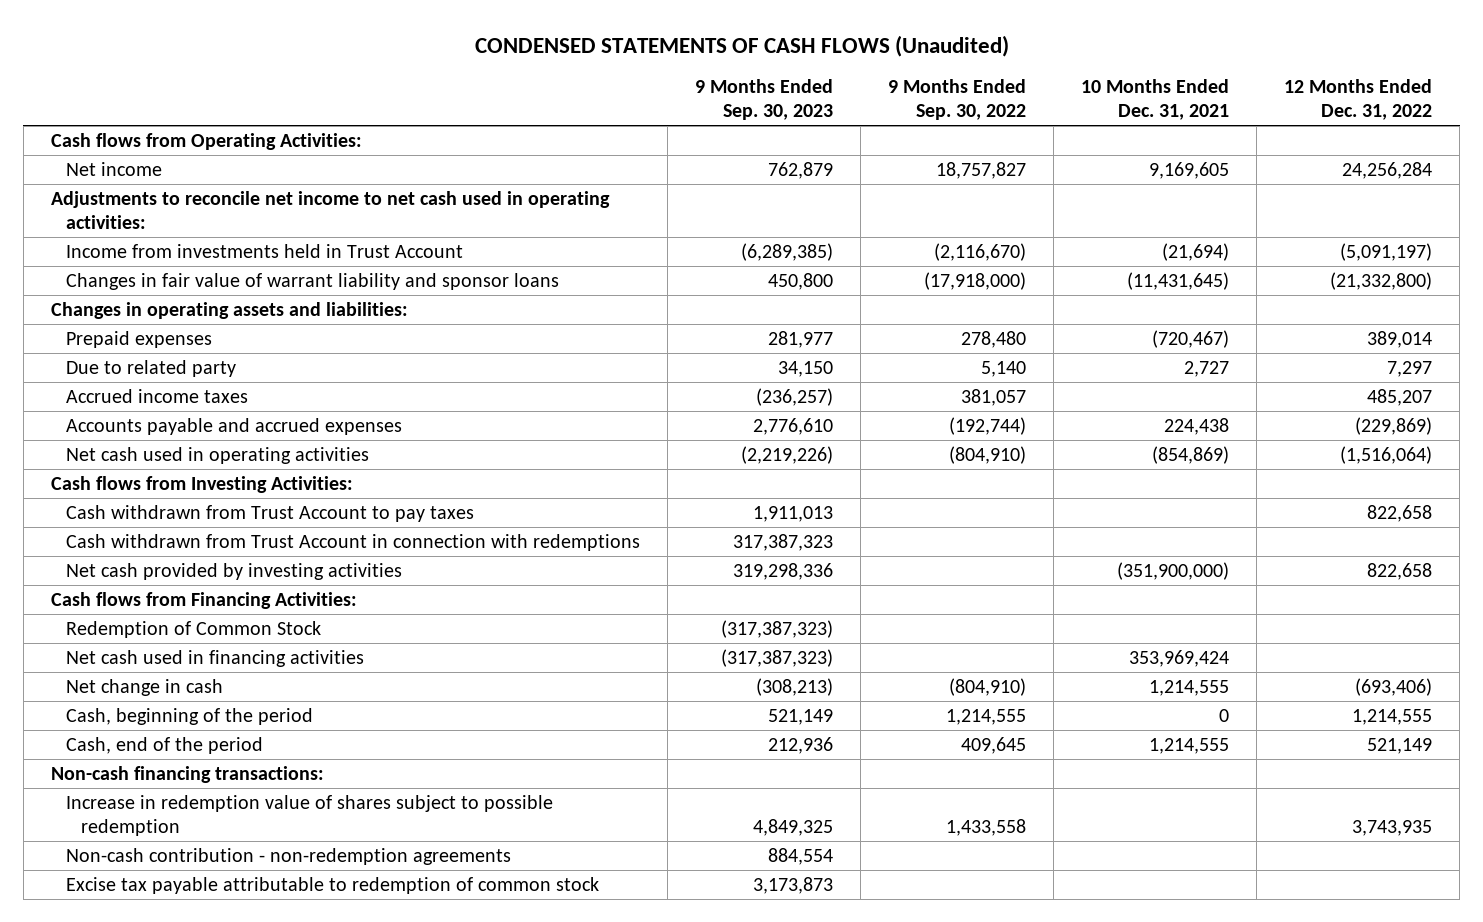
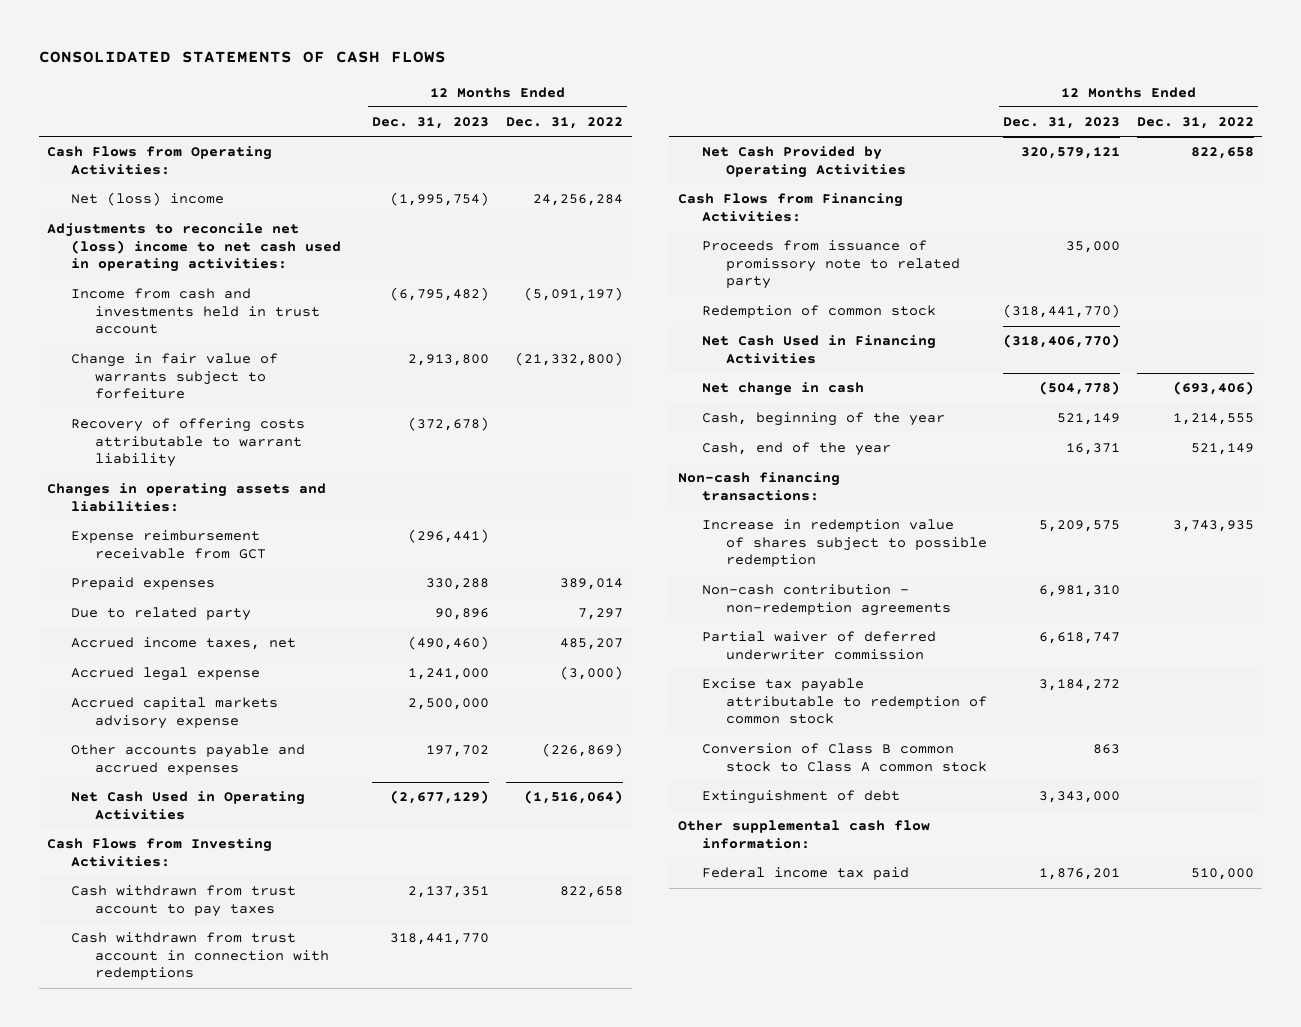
- CONDENSED STATEMENTS OF CASH FLOWS (Unaudited)
+ CONSOLIDATED STATEMENTS OF CASH FLOWS
- | 9 Months Ended Sep. 30, 2023 | 9 Months Ended Sep. 30, 2022 | 10 Months Ended Dec. 31, 2021 | 12 Months Ended Dec. 31, 2022
+ | 12 Months Ended Dec. 31, 2023 | 12 Months Ended Dec. 31, 2022
- Cash flows from Operating Activities:
- Net income | 762,879 | 18,757,827 | 9,169,605 | 24,256,284
- Adjustments to reconcile net income to net cash used in operating activities:
- Income from investments held in Trust Account | (6,289,385) | (2,116,670) | (21,694) | (5,091,197)
- Changes in fair value of warrant liability and sponsor loans | 450,800 | (17,918,000) | (11,431,645) | (21,332,800)
+ Cash Flows from Operating Activities:
+ Net (loss) income | (1,995,754) | 24,256,284
+ Adjustments to reconcile net (loss) income to net cash used in operating activities:
+ Income from cash and investments held in trust account | (6,795,482) | (5,091,197)
+ Change in fair value of warrants subject to forfeiture | 2,913,800 | (21,332,800)
+ Recovery of offering costs attributable to warrant liability | (372,678) |
+ Expense reimbursement receivable from GCT | (296,441) |
- Accrued income taxes | (236,257) | 381,057 | | 485,207
- Accounts payable and accrued expenses | 2,776,610 | (192,744) | 224,438 | (229,869)
- Net cash used in operating activities | (2,219,226) | (804,910) | (854,869) | (1,516,064)
- Cash flows from Investing Activities:
- Cash withdrawn from Trust Account to pay taxes | 1,911,013 | | | 822,658
- Cash withdrawn from Trust Account in connection with redemptions | 317,387,323 | | |
- Net cash provided by investing activities | 319,298,336 | | (351,900,000) | 822,658
- Cash flows from Financing Activities:
- Redemption of Common Stock | (317,387,323) | | |
- Net cash used in financing activities | (317,387,323) | | 353,969,424 |
+ Accrued income taxes, net | (490,460) | 485,207
+ Accrued legal expense | 1,241,000 | (3,000)
+ Accrued capital markets advisory expense | 2,500,000 |
+ Other accounts payable and accrued expenses | 197,702 | (226,869)
+ Net Cash Used in Operating Activities | (2,677,129) | (1,516,064)
+ Cash Flows from Investing Activities:
+ Cash withdrawn from trust account to pay taxes | 2,137,351 | 822,658
+ Cash withdrawn from trust account in connection with redemptions | 318,441,770 |
+ Net Cash Provided by Operating Activities | 320,579,121 | 822,658
+ Cash Flows from Financing Activities:
+ Proceeds from issuance of promissory note to related party | 35,000 |
+ Redemption of common stock | (318,441,770) |
+ Net Cash Used in Financing Activities | (318,406,770) |
- Cash, beginning of the period | 521,149 | 1,214,555 | 0 | 1,214,555
- Cash, end of the period | 212,936 | 409,645 | 1,214,555 | 521,149
+ Cash, beginning of the year | 521,149 | 1,214,555
+ Cash, end of the year | 16,371 | 521,149
+ Partial waiver of deferred underwriter commission | 6,618,747 |
+ Conversion of Class B common stock to Class A common stock | 863 |
+ Extinguishment of debt | 3,343,000 |
+ Other supplemental cash flow information:
+ Federal income tax paid | 1,876,201 | 510,000

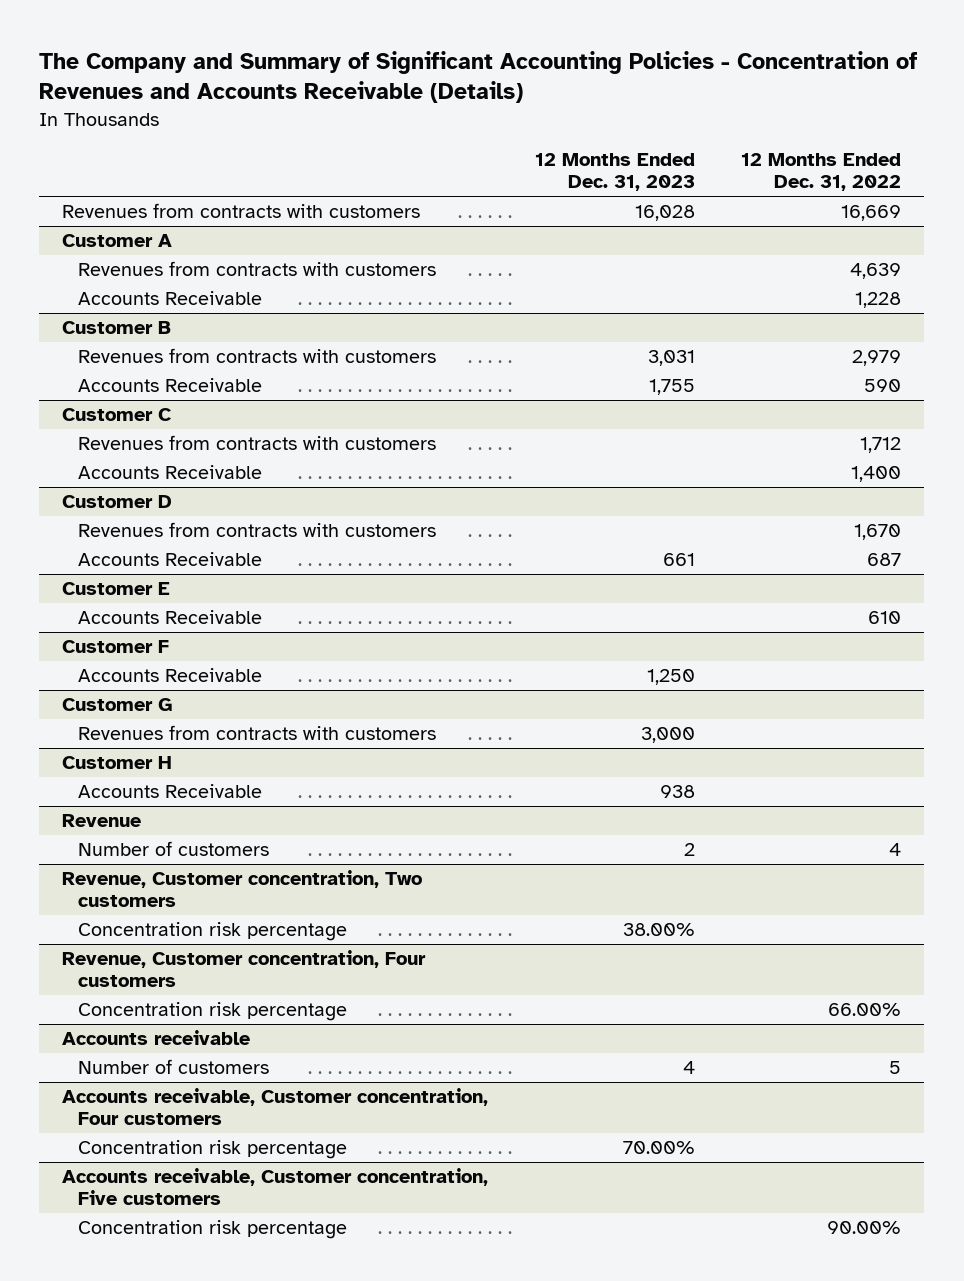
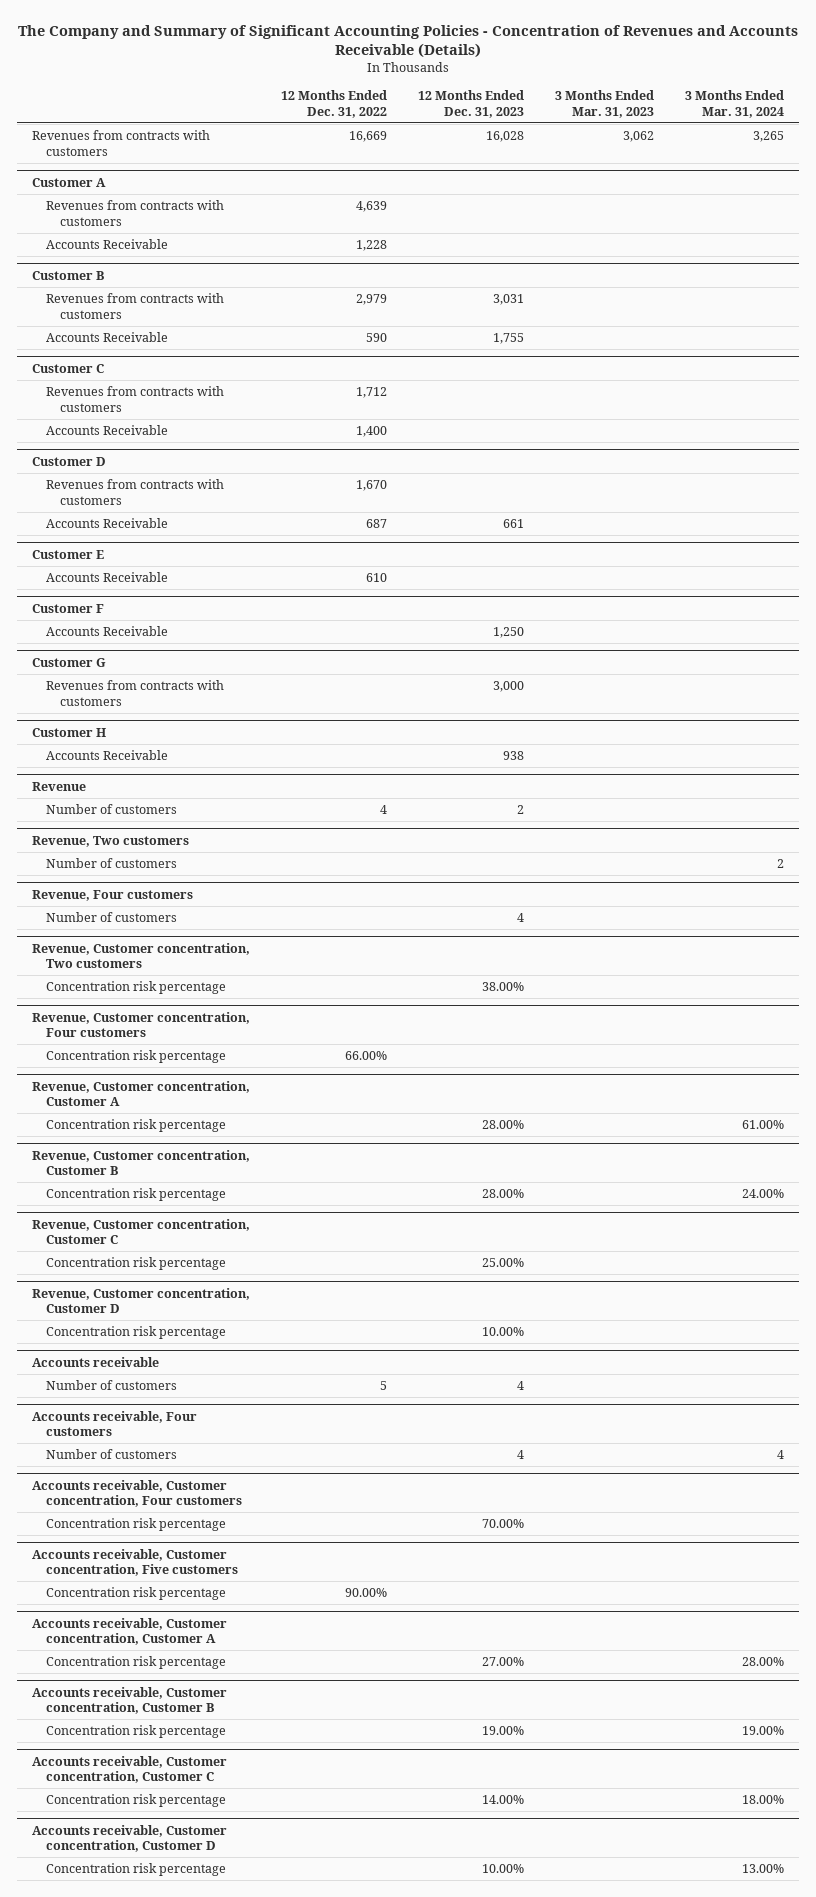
- | 12 Months Ended Dec. 31, 2023 | 12 Months Ended Dec. 31, 2022
+ | 12 Months Ended Dec. 31, 2022 | 12 Months Ended Dec. 31, 2023 | 3 Months Ended Mar. 31, 2023 | 3 Months Ended Mar. 31, 2024
+ Revenue, Two customers
+ Number of customers | | | | 2
+ Revenue, Four customers
+ Number of customers | | 4 | |
+ Revenue, Customer concentration, Customer A
+ Concentration risk percentage | | 28.00% | | 61.00%
+ Revenue, Customer concentration, Customer B
+ Concentration risk percentage | | 28.00% | | 24.00%
+ Revenue, Customer concentration, Customer C
+ Concentration risk percentage | | 25.00% | |
+ Revenue, Customer concentration, Customer D
+ Concentration risk percentage | | 10.00% | |
+ Accounts receivable, Four customers
+ Number of customers | | 4 | | 4
+ Accounts receivable, Customer concentration, Customer A
+ Concentration risk percentage | | 27.00% | | 28.00%
+ Accounts receivable, Customer concentration, Customer B
+ Concentration risk percentage | | 19.00% | | 19.00%
+ Accounts receivable, Customer concentration, Customer C
+ Concentration risk percentage | | 14.00% | | 18.00%
+ Accounts receivable, Customer concentration, Customer D
+ Concentration risk percentage | | 10.00% | | 13.00%

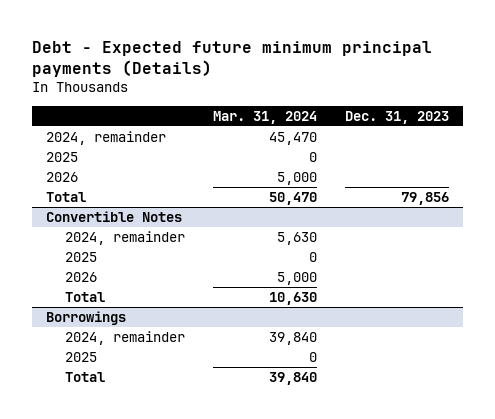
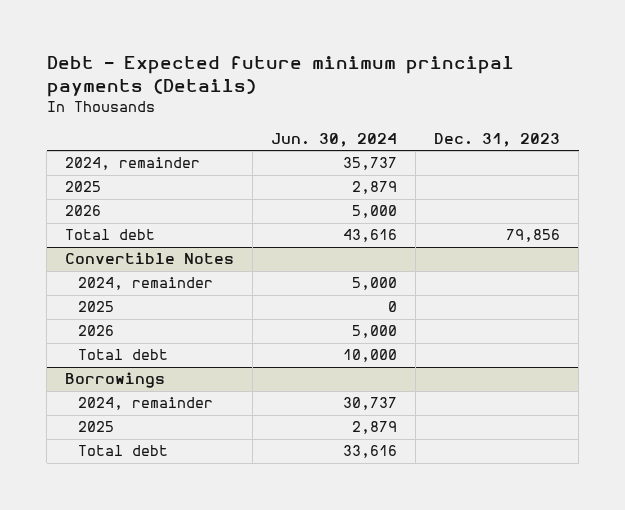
- | Mar. 31, 2024 | Dec. 31, 2023
+ | Jun. 30, 2024 | Dec. 31, 2023
- Total | 50,470 | 79,856
+ Total debt | 43,616 | 79,856
@ Convertible Notes
- Total | 10,630 |
+ Total debt | 10,000 |
@ Borrowings
- Total | 39,840 |
+ Total debt | 33,616 |

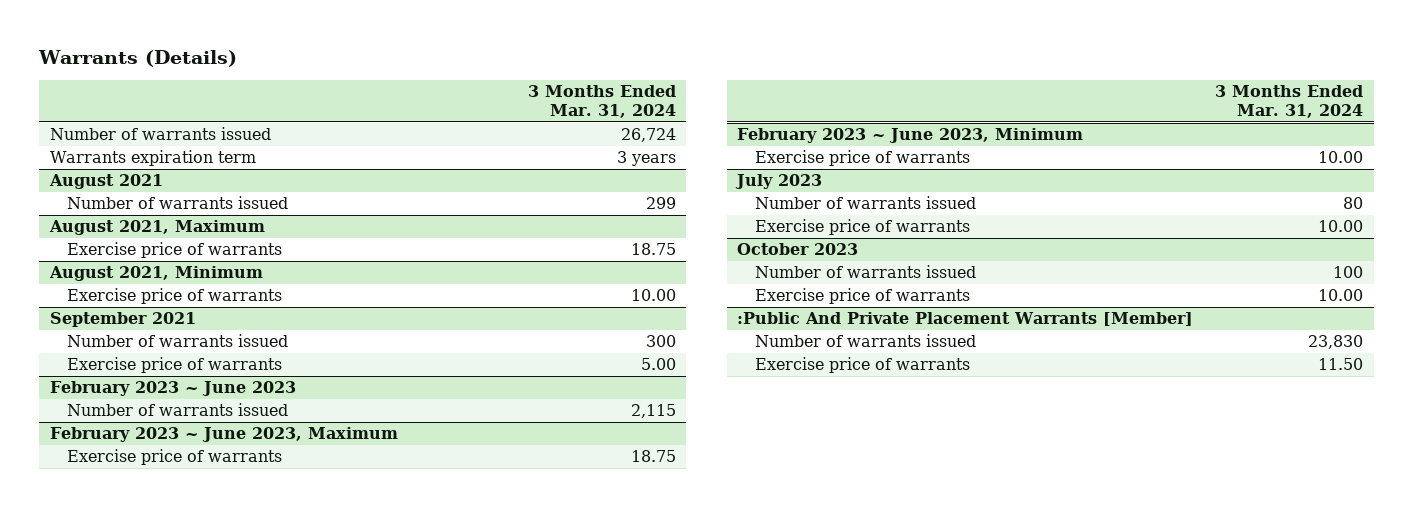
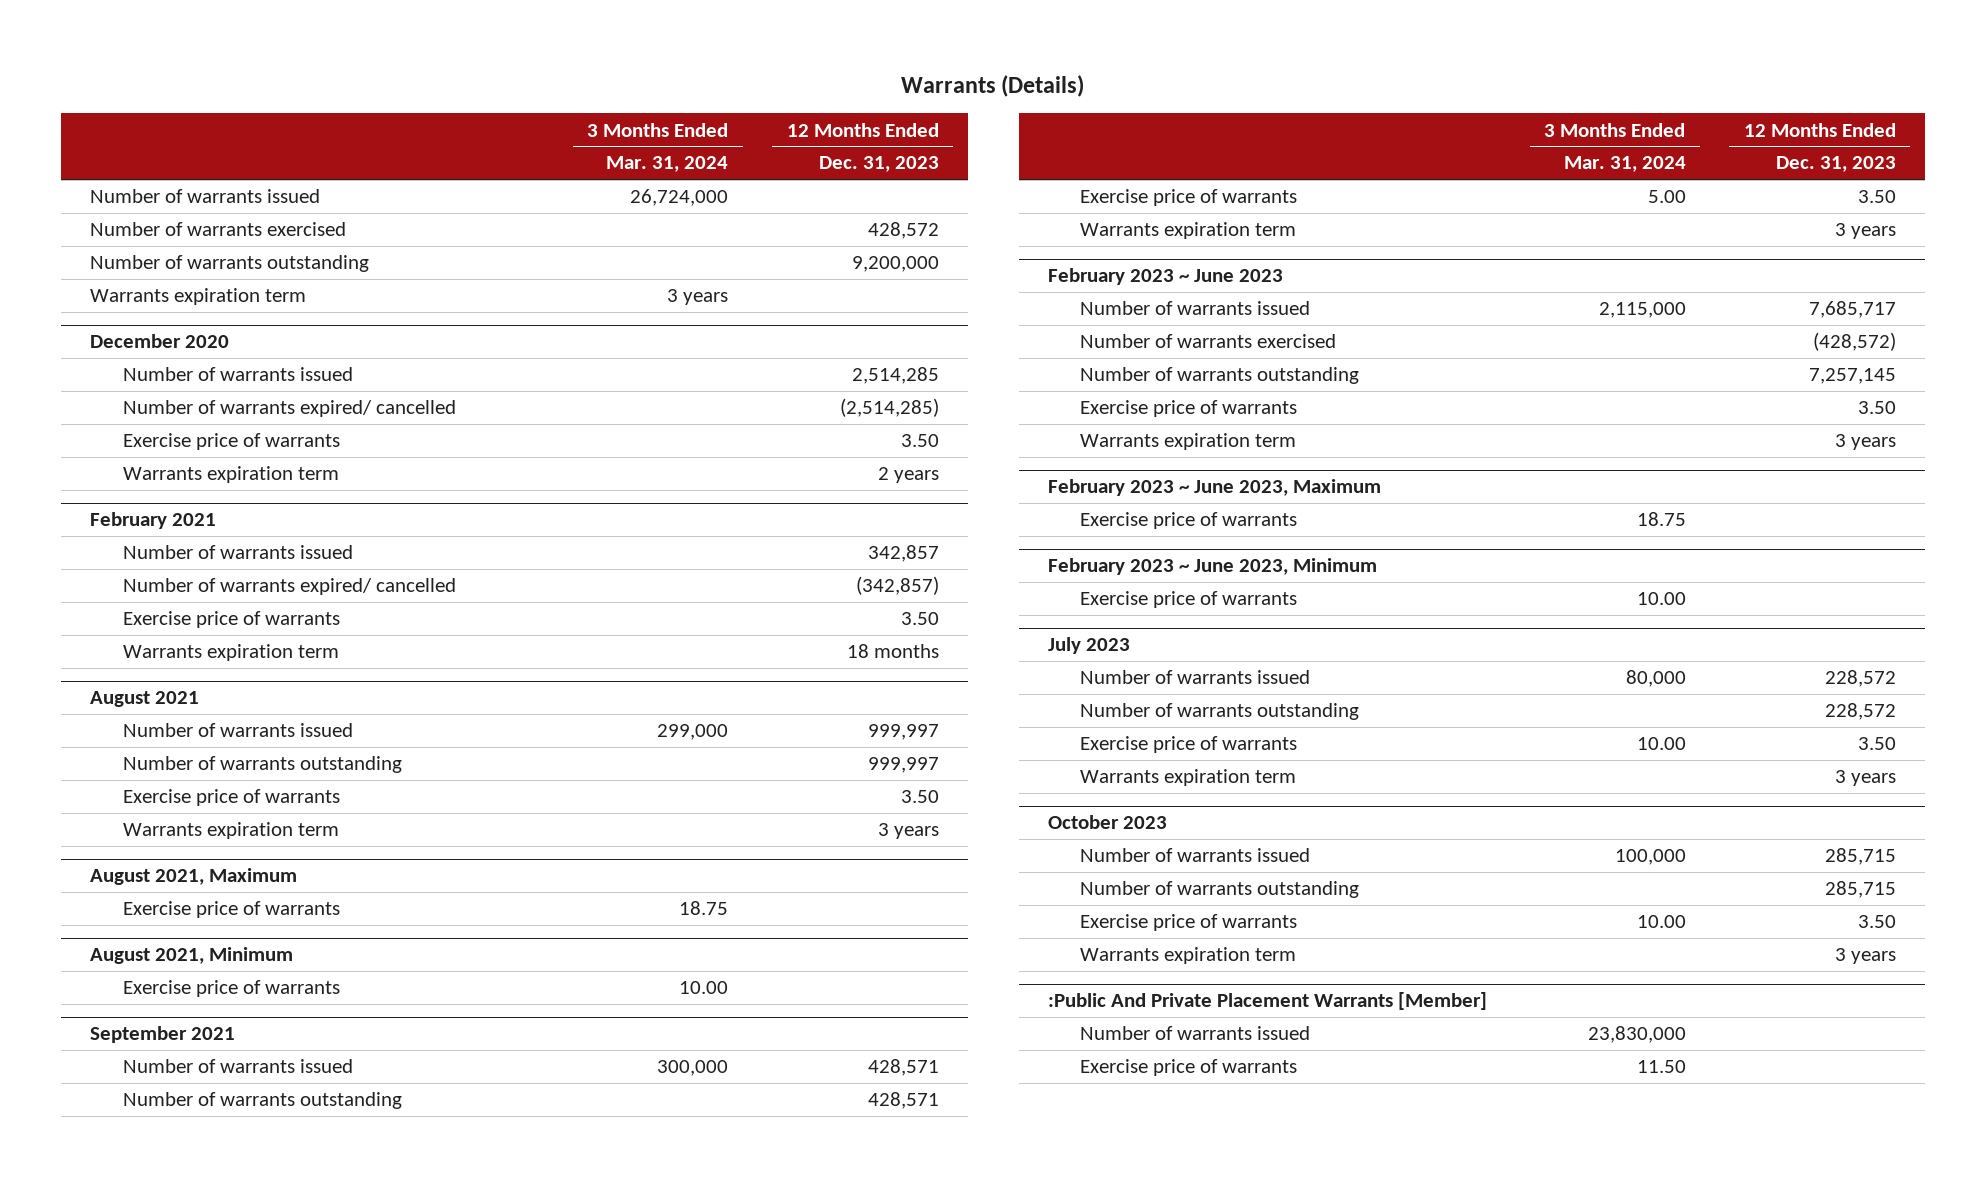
- | 3 Months Ended Mar. 31, 2024
+ | 3 Months Ended Mar. 31, 2024 | 12 Months Ended Dec. 31, 2023
- Number of warrants issued | 26,724
+ Number of warrants issued | 26,724,000 |
+ Number of warrants exercised | | 428,572
+ Number of warrants outstanding | | 9,200,000
+ December 2020
+ Number of warrants issued | | 2,514,285
+ Number of warrants expired/ cancelled | | (2,514,285)
+ Exercise price of warrants | | 3.50
+ Warrants expiration term | | 2 years
+ February 2021
+ Number of warrants issued | | 342,857
+ Number of warrants expired/ cancelled | | (342,857)
+ Exercise price of warrants | | 3.50
+ Warrants expiration term | | 18 months
@ August 2021
- Number of warrants issued | 299
+ Number of warrants issued | 299,000 | 999,997
+ Number of warrants outstanding | | 999,997
+ Exercise price of warrants | | 3.50
+ Warrants expiration term | | 3 years
@ September 2021
- Number of warrants issued | 300
+ Number of warrants issued | 300,000 | 428,571
+ Number of warrants outstanding | | 428,571
+ Warrants expiration term | | 3 years
@ February 2023 ~ June 2023
- Number of warrants issued | 2,115
+ Number of warrants issued | 2,115,000 | 7,685,717
+ Number of warrants exercised | | (428,572)
+ Number of warrants outstanding | | 7,257,145
+ Exercise price of warrants | | 3.50
+ Warrants expiration term | | 3 years
@ July 2023
- Number of warrants issued | 80
+ Number of warrants issued | 80,000 | 228,572
+ Number of warrants outstanding | | 228,572
+ Warrants expiration term | | 3 years
@ October 2023
- Number of warrants issued | 100
+ Number of warrants issued | 100,000 | 285,715
+ Number of warrants outstanding | | 285,715
+ Warrants expiration term | | 3 years
@ :Public And Private Placement Warrants [Member]
- Number of warrants issued | 23,830
+ Number of warrants issued | 23,830,000 |

